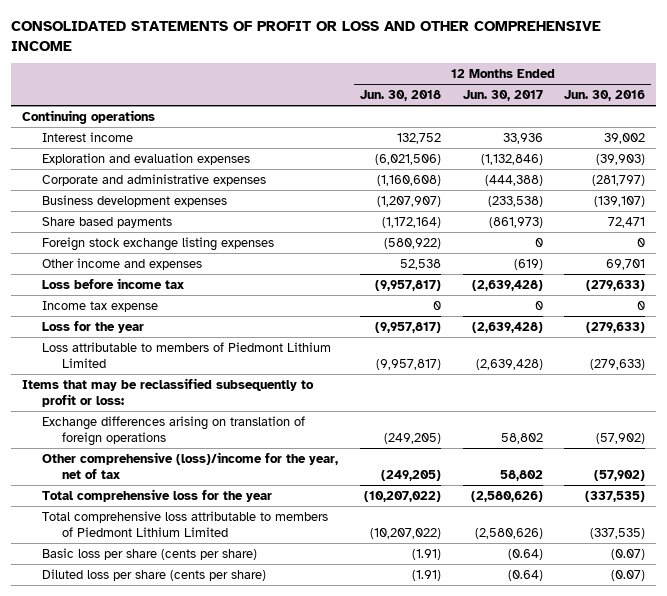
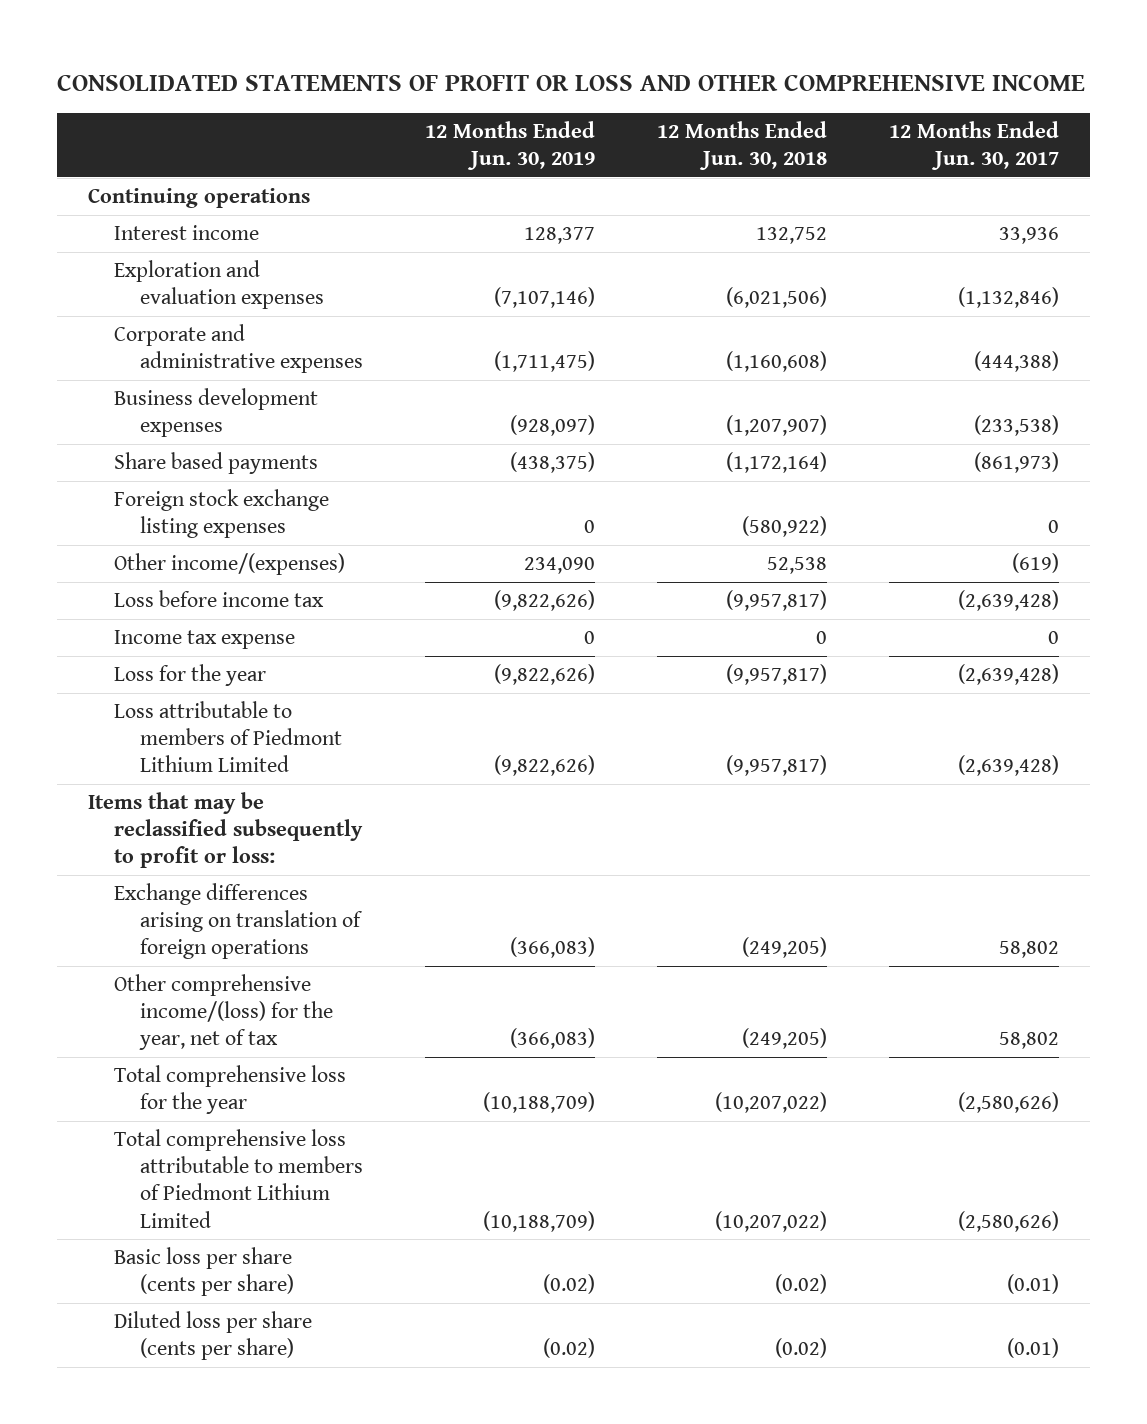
- | 12 Months Ended Jun. 30, 2018 | 12 Months Ended Jun. 30, 2017 | 12 Months Ended Jun. 30, 2016
+ | 12 Months Ended Jun. 30, 2019 | 12 Months Ended Jun. 30, 2018 | 12 Months Ended Jun. 30, 2017
- Other income and expenses | 52,538 | (619) | 69,701
+ Other income/(expenses) | 234,090 | 52,538 | (619)
- Other comprehensive (loss)/income for the year, net of tax | (249,205) | 58,802 | (57,902)
+ Other comprehensive income/(loss) for the year, net of tax | (366,083) | (249,205) | 58,802
- Basic loss per share (cents per share) | (1.91) | (0.64) | (0.07)
- Diluted loss per share (cents per share) | (1.91) | (0.64) | (0.07)
+ Basic loss per share (cents per share) | (0.02) | (0.02) | (0.01)
+ Diluted loss per share (cents per share) | (0.02) | (0.02) | (0.01)

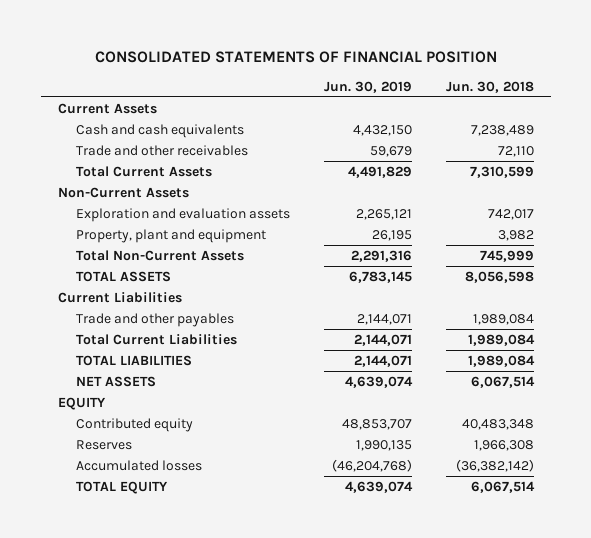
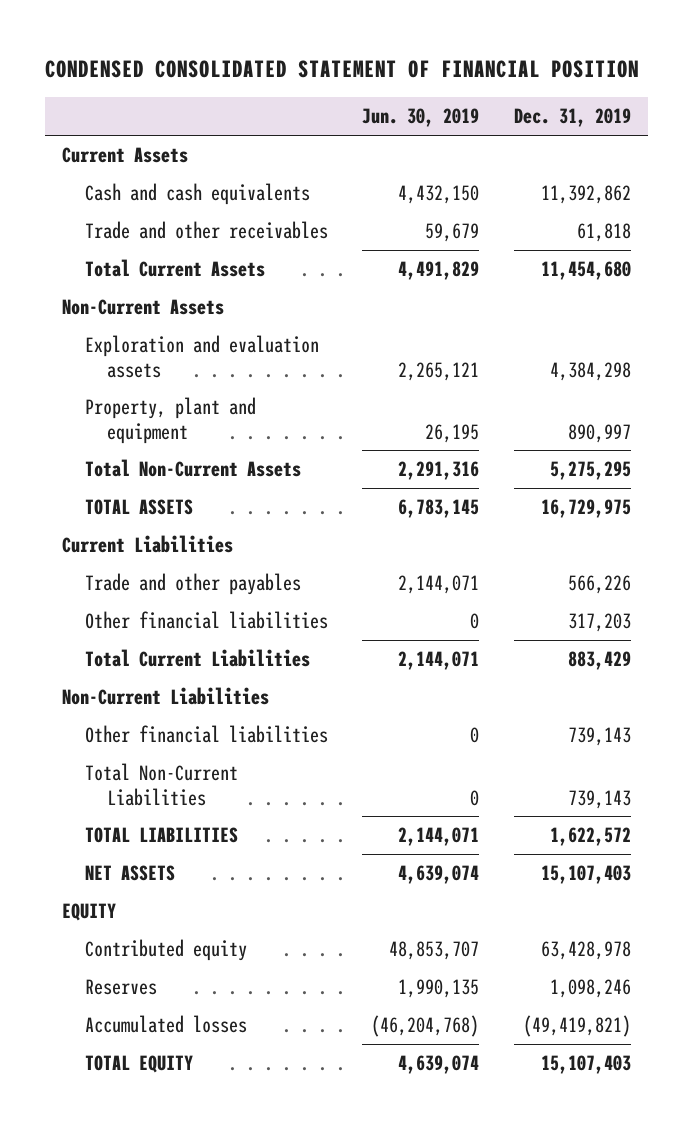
- CONSOLIDATED STATEMENTS OF FINANCIAL POSITION
+ CONDENSED CONSOLIDATED STATEMENT OF FINANCIAL POSITION
- | Jun. 30, 2019 | Jun. 30, 2018
+ | Jun. 30, 2019 | Dec. 31, 2019
+ Other financial liabilities | 0 | 317,203
+ Non-Current Liabilities
+ Other financial liabilities | 0 | 739,143
+ Total Non-Current Liabilities | 0 | 739,143

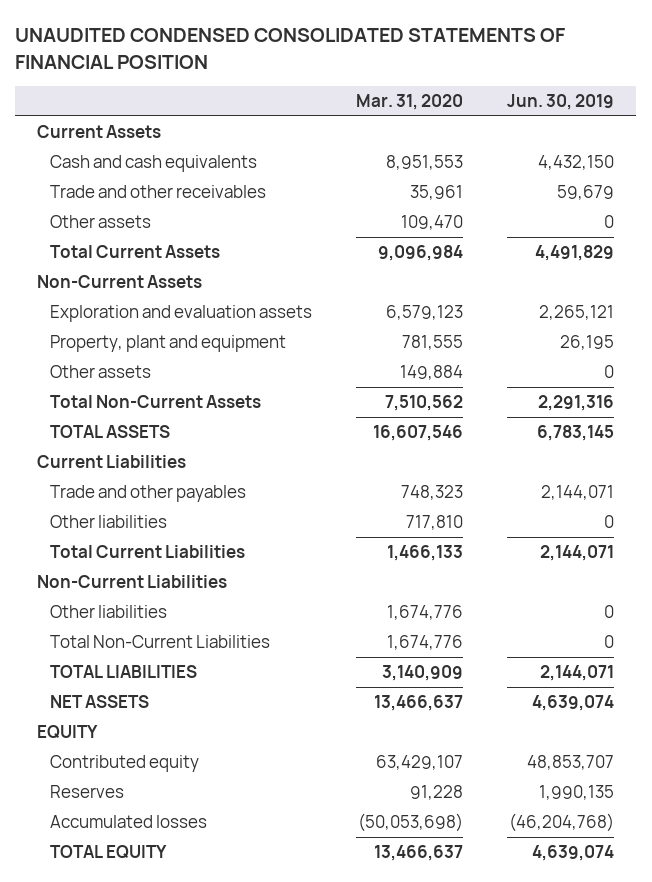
- CONDENSED CONSOLIDATED STATEMENT OF FINANCIAL POSITION
+ UNAUDITED CONDENSED CONSOLIDATED STATEMENTS OF FINANCIAL POSITION
- | Jun. 30, 2019 | Dec. 31, 2019
+ | Mar. 31, 2020 | Jun. 30, 2019
+ Other assets | 109,470 | 0
+ Other assets | 149,884 | 0
- Other financial liabilities | 0 | 317,203
+ Other liabilities | 717,810 | 0
- Other financial liabilities | 0 | 739,143
+ Other liabilities | 1,674,776 | 0

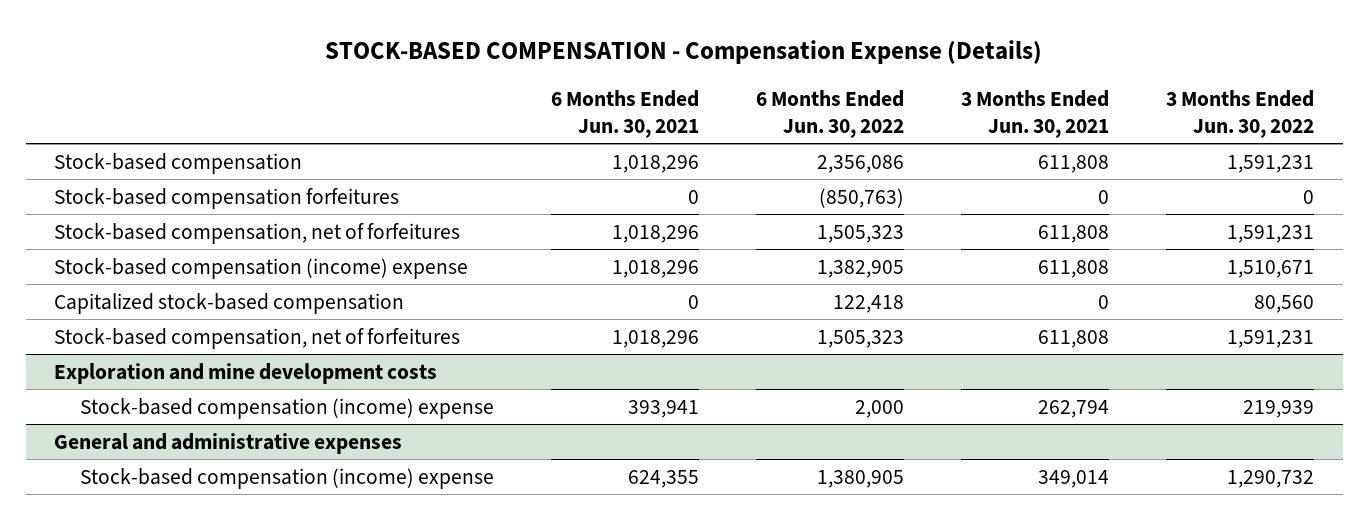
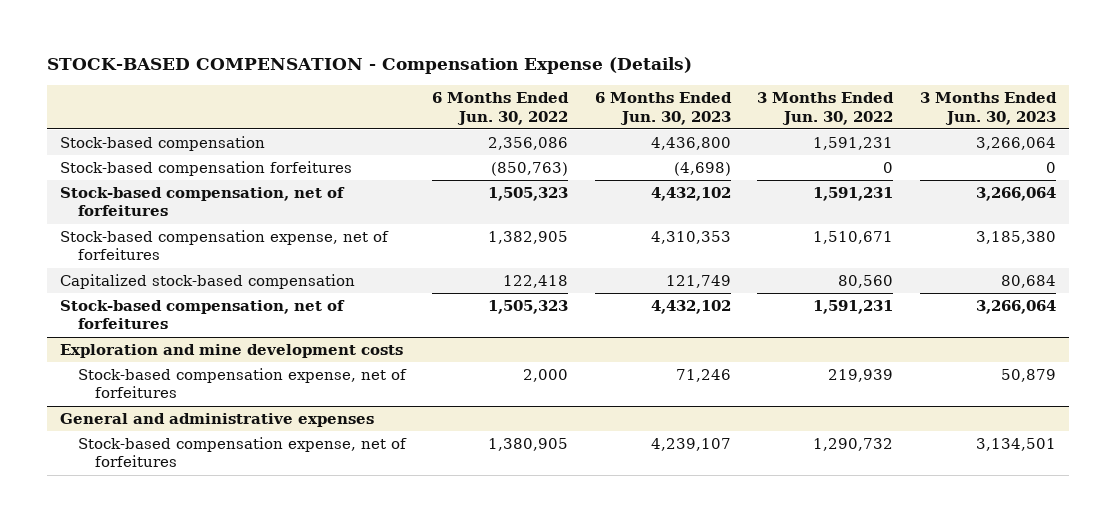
- | 6 Months Ended Jun. 30, 2021 | 6 Months Ended Jun. 30, 2022 | 3 Months Ended Jun. 30, 2021 | 3 Months Ended Jun. 30, 2022
+ | 6 Months Ended Jun. 30, 2022 | 6 Months Ended Jun. 30, 2023 | 3 Months Ended Jun. 30, 2022 | 3 Months Ended Jun. 30, 2023
- Stock-based compensation (income) expense | 1,018,296 | 1,382,905 | 611,808 | 1,510,671
+ Stock-based compensation expense, net of forfeitures | 1,382,905 | 4,310,353 | 1,510,671 | 3,185,380
@ Exploration and mine development costs
- Stock-based compensation (income) expense | 393,941 | 2,000 | 262,794 | 219,939
+ Stock-based compensation expense, net of forfeitures | 2,000 | 71,246 | 219,939 | 50,879
@ General and administrative expenses
- Stock-based compensation (income) expense | 624,355 | 1,380,905 | 349,014 | 1,290,732
+ Stock-based compensation expense, net of forfeitures | 1,380,905 | 4,239,107 | 1,290,732 | 3,134,501

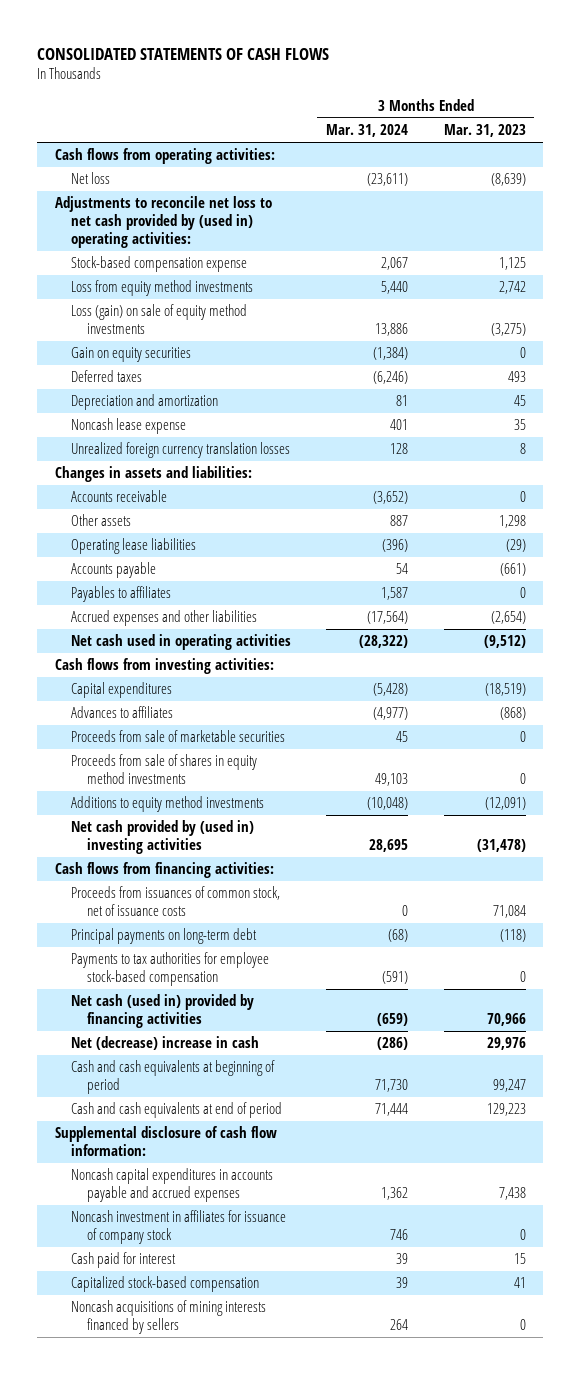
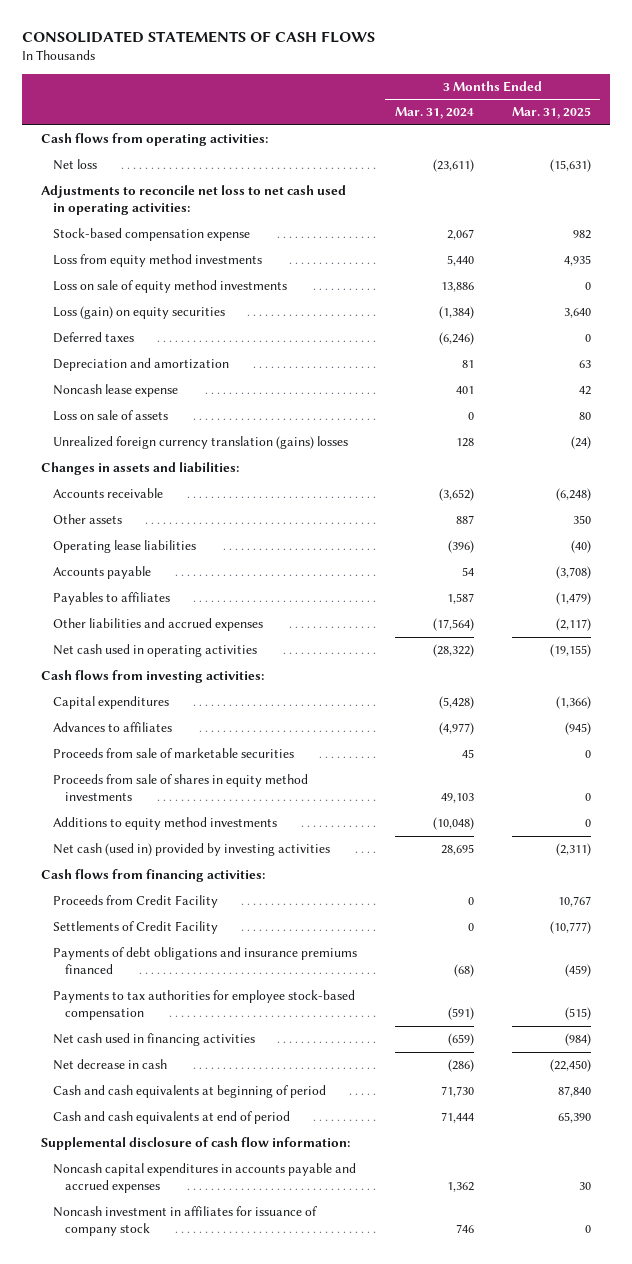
- | 3 Months Ended Mar. 31, 2024 | 3 Months Ended Mar. 31, 2023
+ | 3 Months Ended Mar. 31, 2024 | 3 Months Ended Mar. 31, 2025
- Adjustments to reconcile net loss to net cash provided by (used in) operating activities:
+ Adjustments to reconcile net loss to net cash used in operating activities:
- Loss (gain) on sale of equity method investments | 13,886 | (3,275)
- Gain on equity securities | (1,384) | 0
+ Loss on sale of equity method investments | 13,886 | 0
+ Loss (gain) on equity securities | (1,384) | 3,640
- Unrealized foreign currency translation losses | 128 | 8
+ Loss on sale of assets | 0 | 80
+ Unrealized foreign currency translation (gains) losses | 128 | (24)
- Accrued expenses and other liabilities | (17,564) | (2,654)
+ Other liabilities and accrued expenses | (17,564) | (2,117)
- Net cash provided by (used in) investing activities | 28,695 | (31,478)
+ Net cash (used in) provided by investing activities | 28,695 | (2,311)
- Proceeds from issuances of common stock, net of issuance costs | 0 | 71,084
- Principal payments on long-term debt | (68) | (118)
+ Proceeds from Credit Facility | 0 | 10,767
+ Settlements of Credit Facility | 0 | (10,777)
+ Payments of debt obligations and insurance premiums financed | (68) | (459)
- Net cash (used in) provided by financing activities | (659) | 70,966
- Net (decrease) increase in cash | (286) | 29,976
+ Net cash used in financing activities | (659) | (984)
+ Net decrease in cash | (286) | (22,450)
- Cash paid for interest | 39 | 15
- Capitalized stock-based compensation | 39 | 41
- Noncash acquisitions of mining interests financed by sellers | 264 | 0

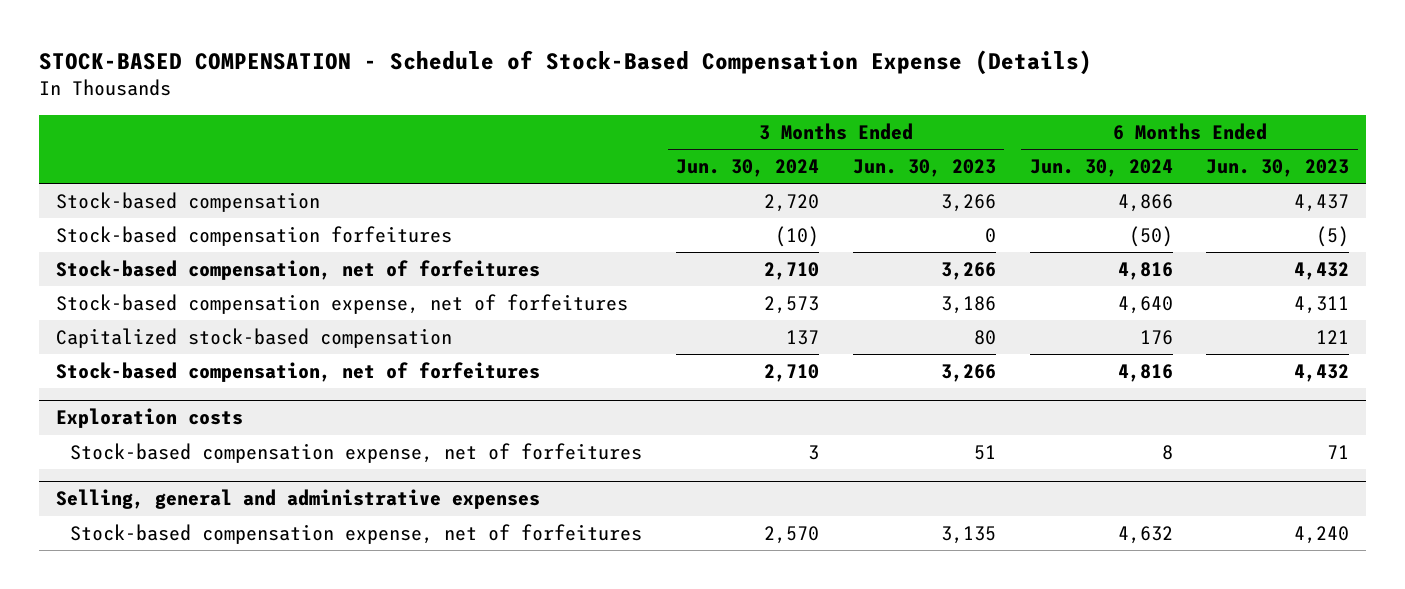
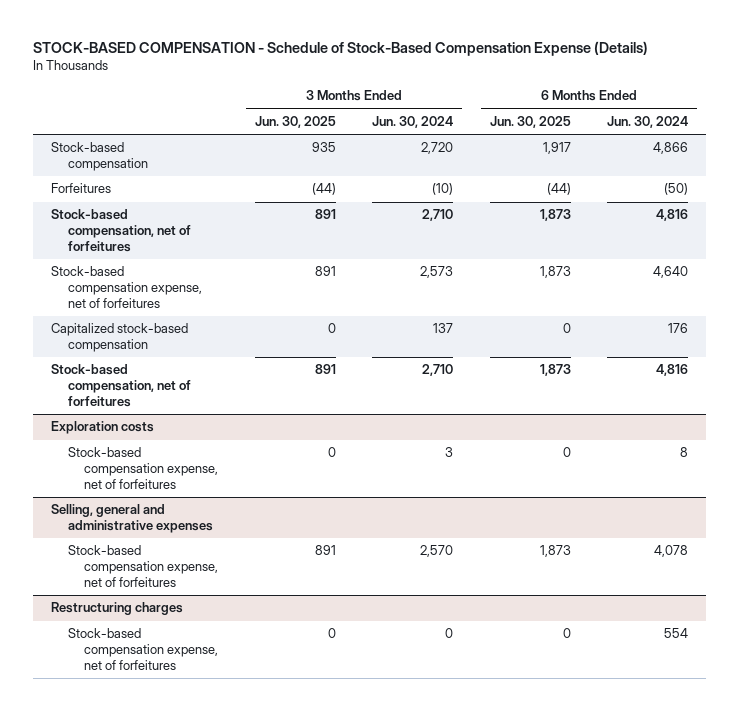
- | 3 Months Ended Jun. 30, 2024 | 3 Months Ended Jun. 30, 2023 | 6 Months Ended Jun. 30, 2024 | 6 Months Ended Jun. 30, 2023
+ | 3 Months Ended Jun. 30, 2025 | 3 Months Ended Jun. 30, 2024 | 6 Months Ended Jun. 30, 2025 | 6 Months Ended Jun. 30, 2024
- Stock-based compensation forfeitures | (10) | 0 | (50) | (5)
+ Forfeitures | (44) | (10) | (44) | (50)
@ Selling, general and administrative expenses
- Stock-based compensation expense, net of forfeitures | 2,570 | 3,135 | 4,632 | 4,240
+ Stock-based compensation expense, net of forfeitures | 891 | 2,570 | 1,873 | 4,078
+ Restructuring charges
+ Stock-based compensation expense, net of forfeitures | 0 | 0 | 0 | 554

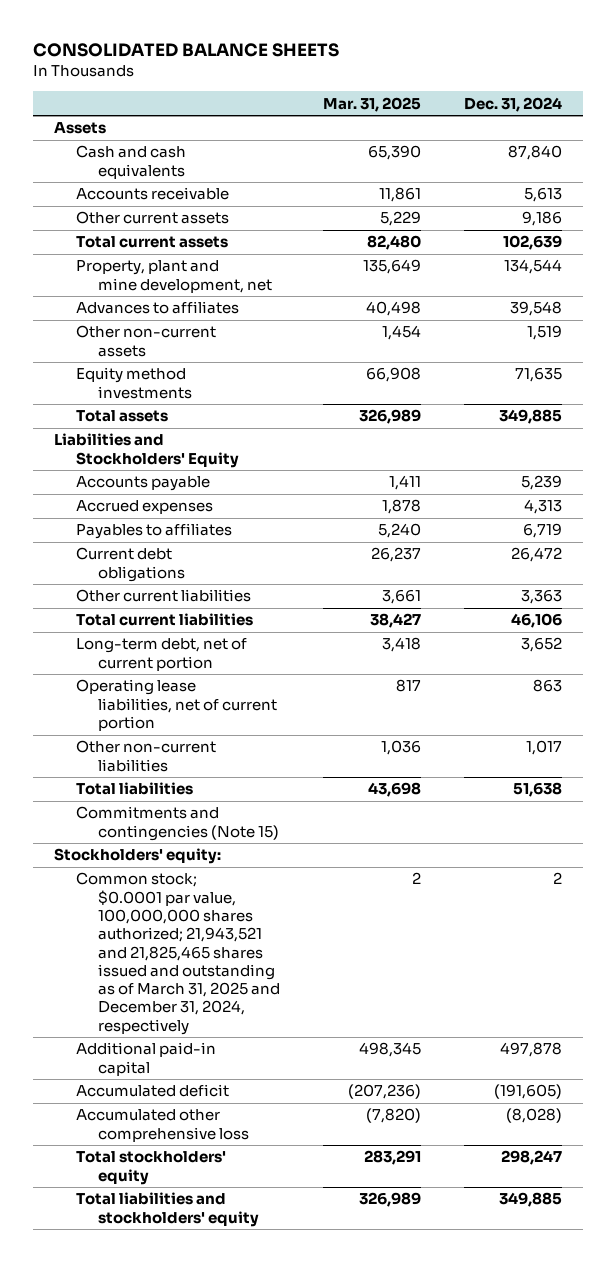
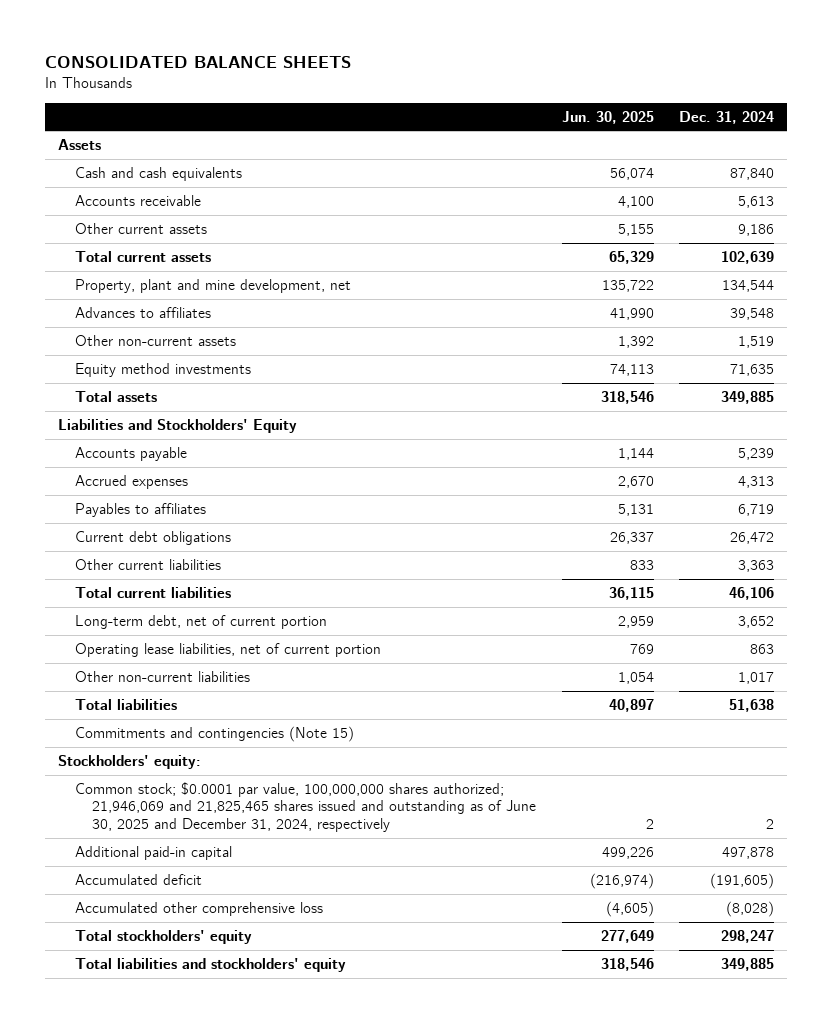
- | Mar. 31, 2025 | Dec. 31, 2024
+ | Jun. 30, 2025 | Dec. 31, 2024
- Common stock; $0.0001 par value, 100,000,000 shares authorized; 21,943,521 and 21,825,465 shares issued and outstanding as of March 31, 2025 and December 31, 2024, respectively | 2 | 2
+ Common stock; $0.0001 par value, 100,000,000 shares authorized; 21,946,069 and 21,825,465 shares issued and outstanding as of June 30, 2025 and December 31, 2024, respectively | 2 | 2

